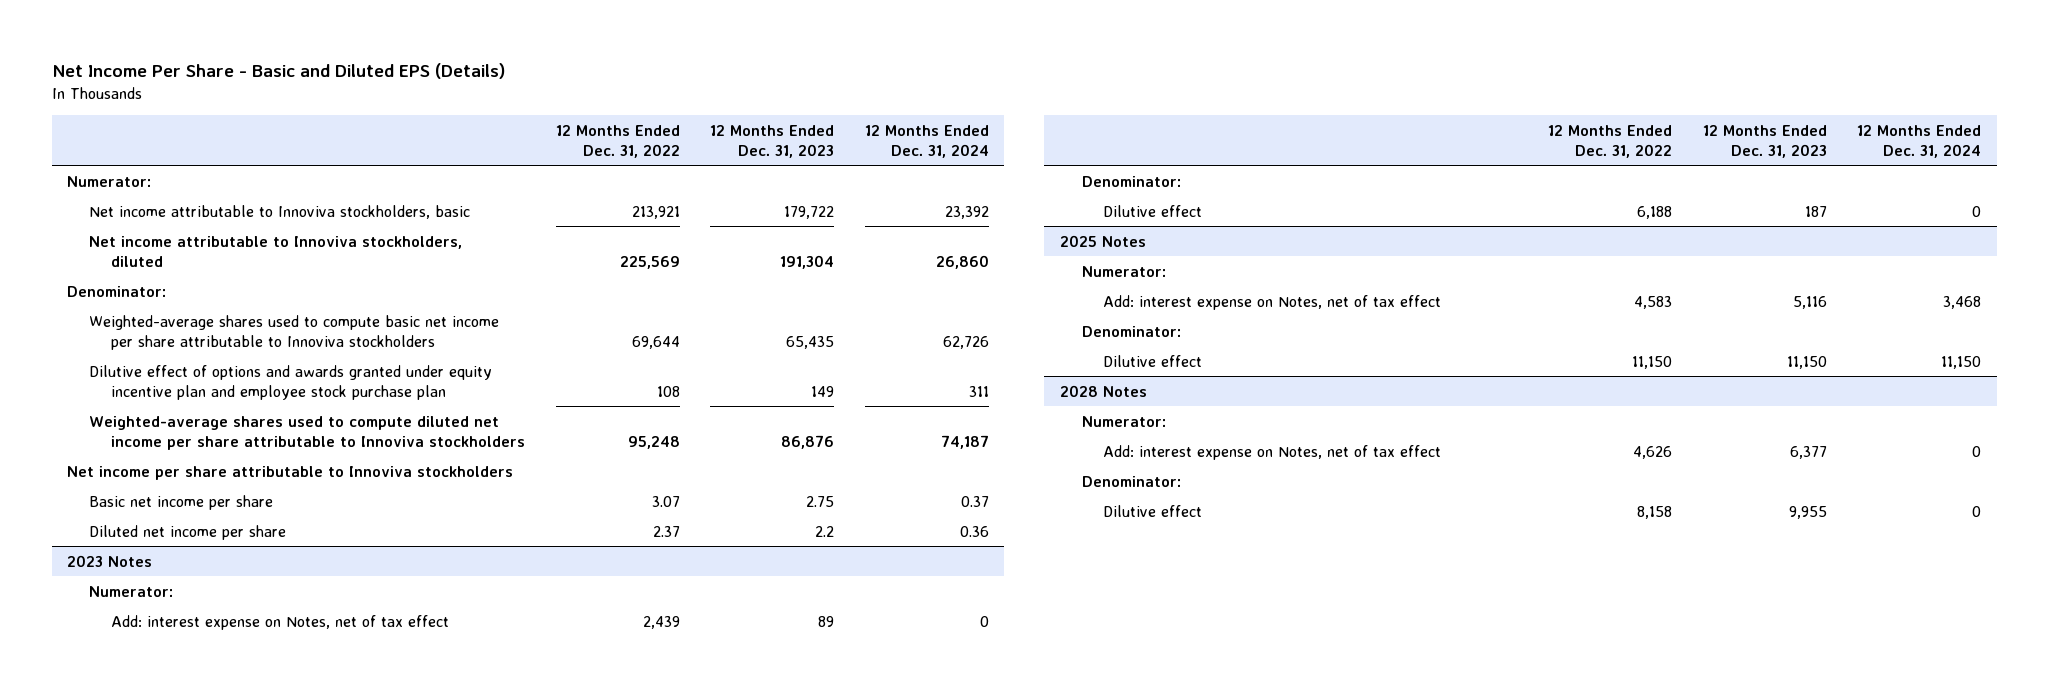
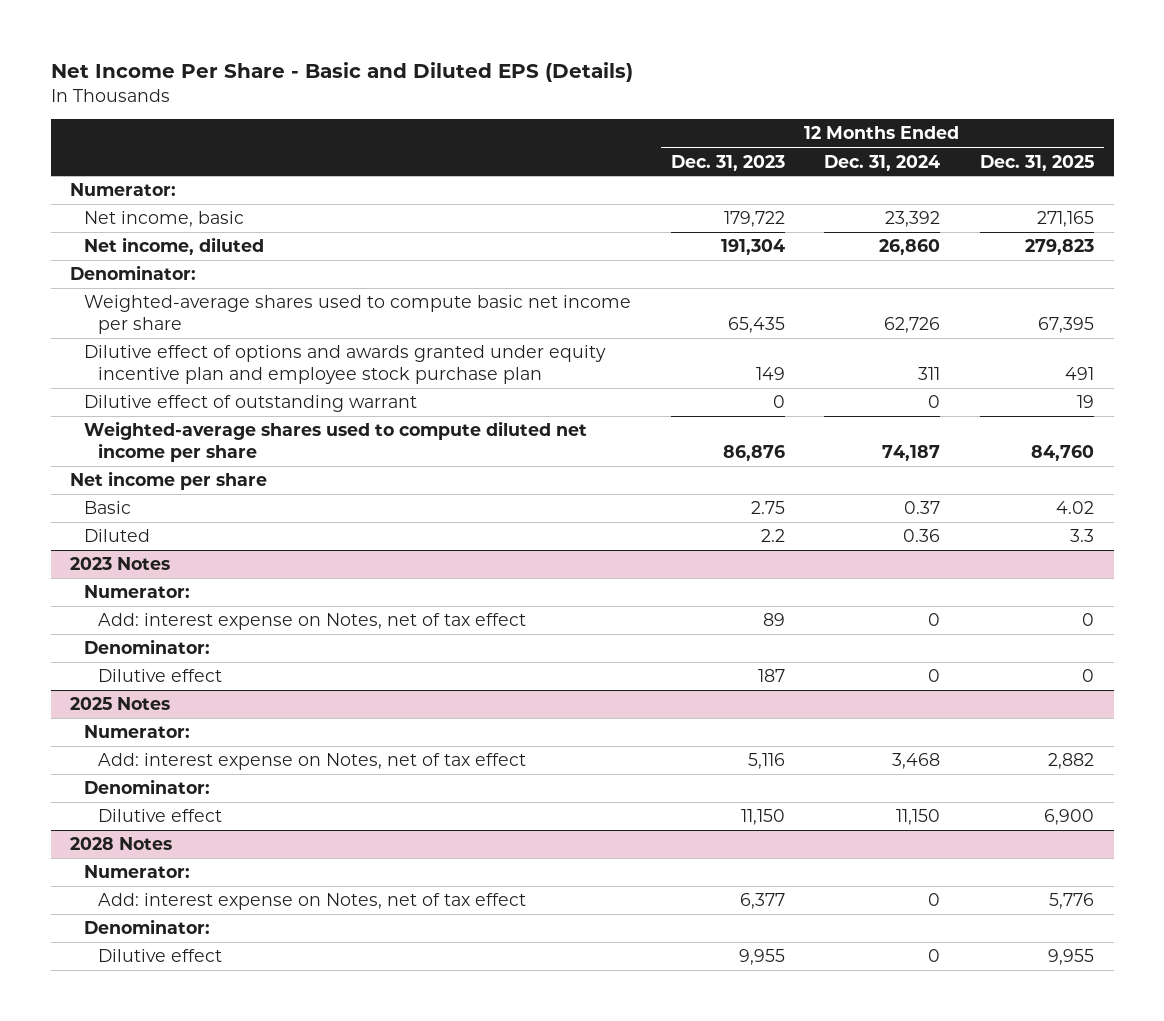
- | 12 Months Ended Dec. 31, 2022 | 12 Months Ended Dec. 31, 2023 | 12 Months Ended Dec. 31, 2024
+ | 12 Months Ended Dec. 31, 2023 | 12 Months Ended Dec. 31, 2024 | 12 Months Ended Dec. 31, 2025
- Net income attributable to Innoviva stockholders, basic | 213,921 | 179,722 | 23,392
- Net income attributable to Innoviva stockholders, diluted | 225,569 | 191,304 | 26,860
+ Net income, basic | 179,722 | 23,392 | 271,165
+ Net income, diluted | 191,304 | 26,860 | 279,823
- Weighted-average shares used to compute basic net income per share attributable to Innoviva stockholders | 69,644 | 65,435 | 62,726
+ Weighted-average shares used to compute basic net income per share | 65,435 | 62,726 | 67,395
- Weighted-average shares used to compute diluted net income per share attributable to Innoviva stockholders | 95,248 | 86,876 | 74,187
- Net income per share attributable to Innoviva stockholders
- Basic net income per share | 3.07 | 2.75 | 0.37
- Diluted net income per share | 2.37 | 2.2 | 0.36
+ Dilutive effect of outstanding warrant | 0 | 0 | 19
+ Weighted-average shares used to compute diluted net income per share | 86,876 | 74,187 | 84,760
+ Net income per share
+ Basic | 2.75 | 0.37 | 4.02
+ Diluted | 2.2 | 0.36 | 3.3

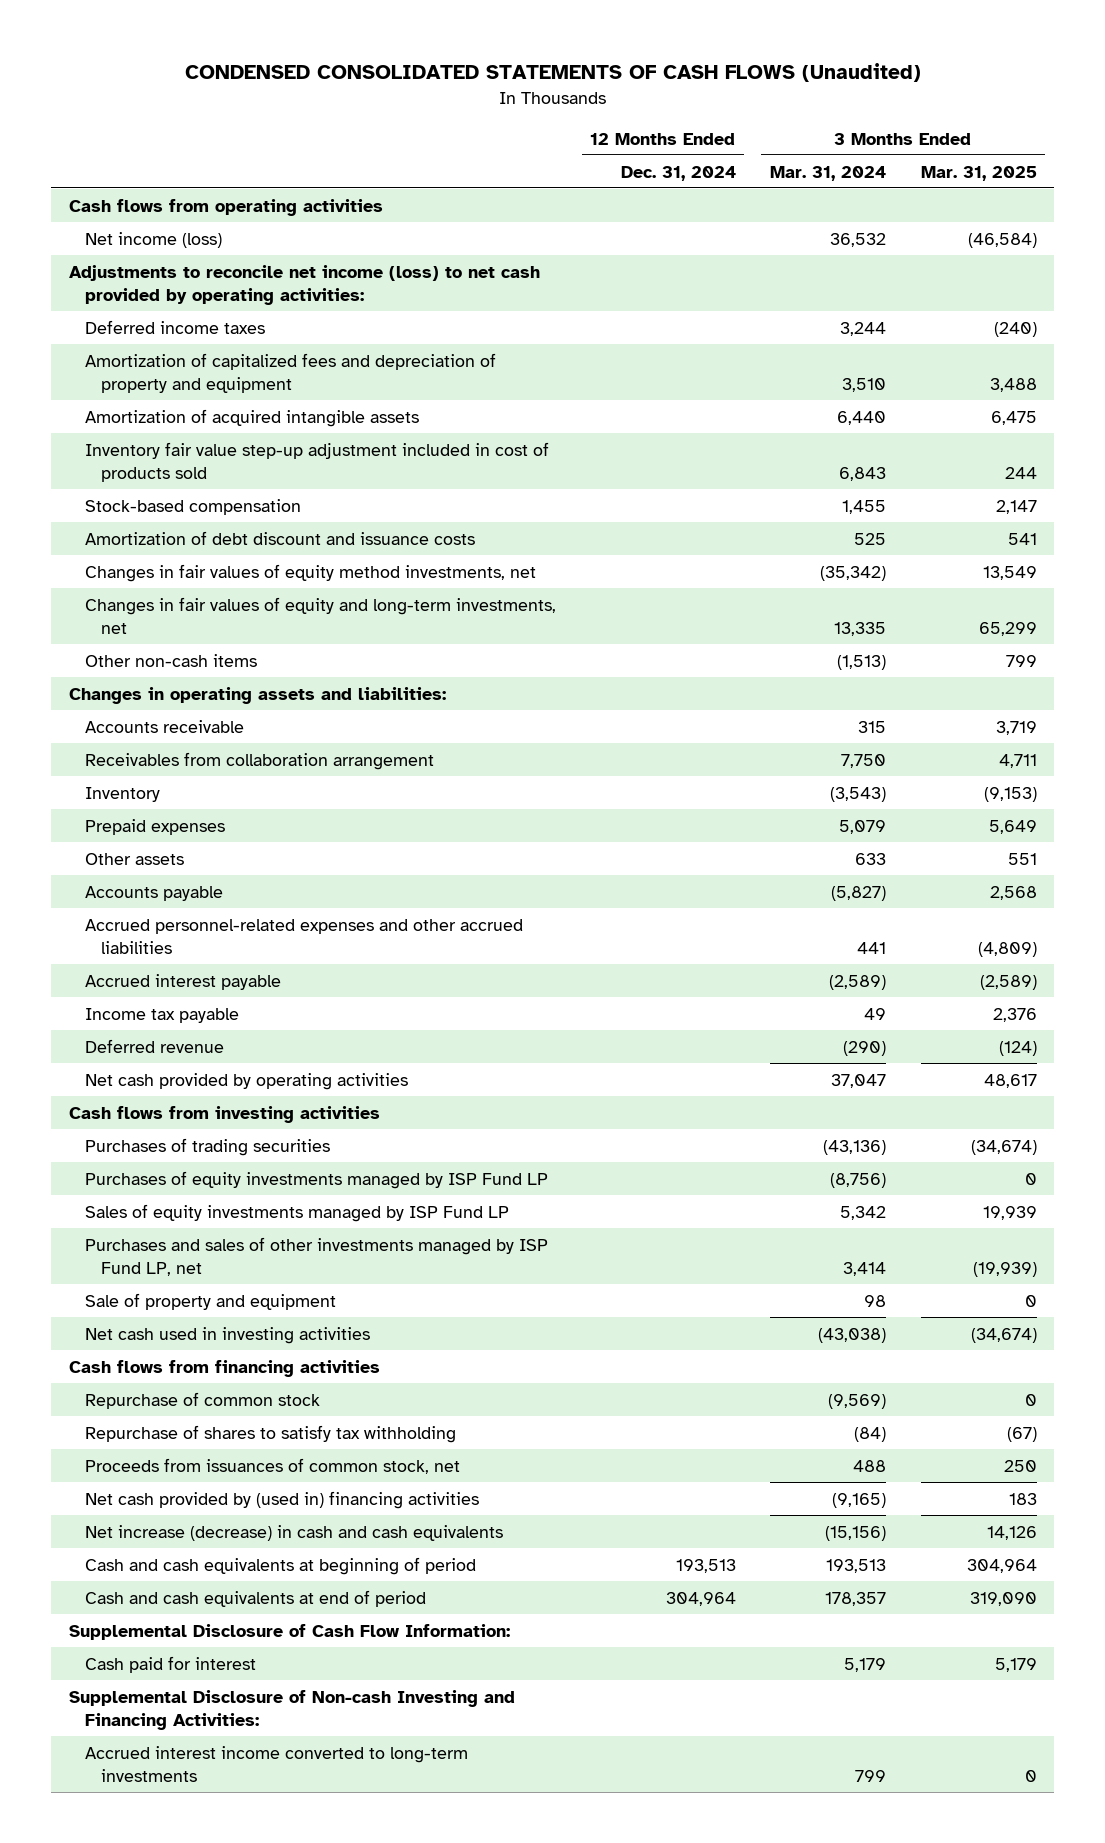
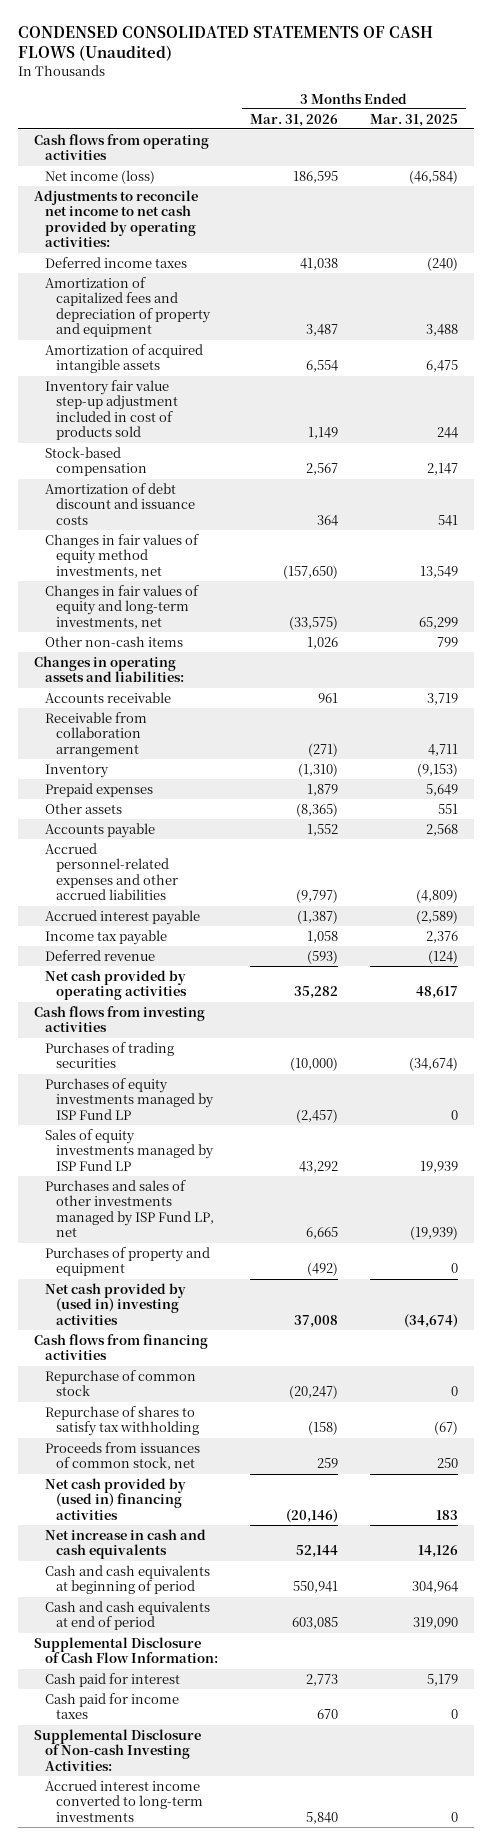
- | 12 Months Ended Dec. 31, 2024 | 3 Months Ended Mar. 31, 2024 | 3 Months Ended Mar. 31, 2025
+ | 3 Months Ended Mar. 31, 2026 | 3 Months Ended Mar. 31, 2025
- Adjustments to reconcile net income (loss) to net cash provided by operating activities:
+ Adjustments to reconcile net income to net cash provided by operating activities:
- Receivables from collaboration arrangement | | 7,750 | 4,711
+ Receivable from collaboration arrangement | (271) | 4,711
- Sale of property and equipment | | 98 | 0
- Net cash used in investing activities | | (43,038) | (34,674)
+ Purchases of property and equipment | (492) | 0
+ Net cash provided by (used in) investing activities | 37,008 | (34,674)
- Net increase (decrease) in cash and cash equivalents | | (15,156) | 14,126
+ Net increase in cash and cash equivalents | 52,144 | 14,126
- Supplemental Disclosure of Non-cash Investing and Financing Activities:
+ Cash paid for income taxes | 670 | 0
+ Supplemental Disclosure of Non-cash Investing Activities:

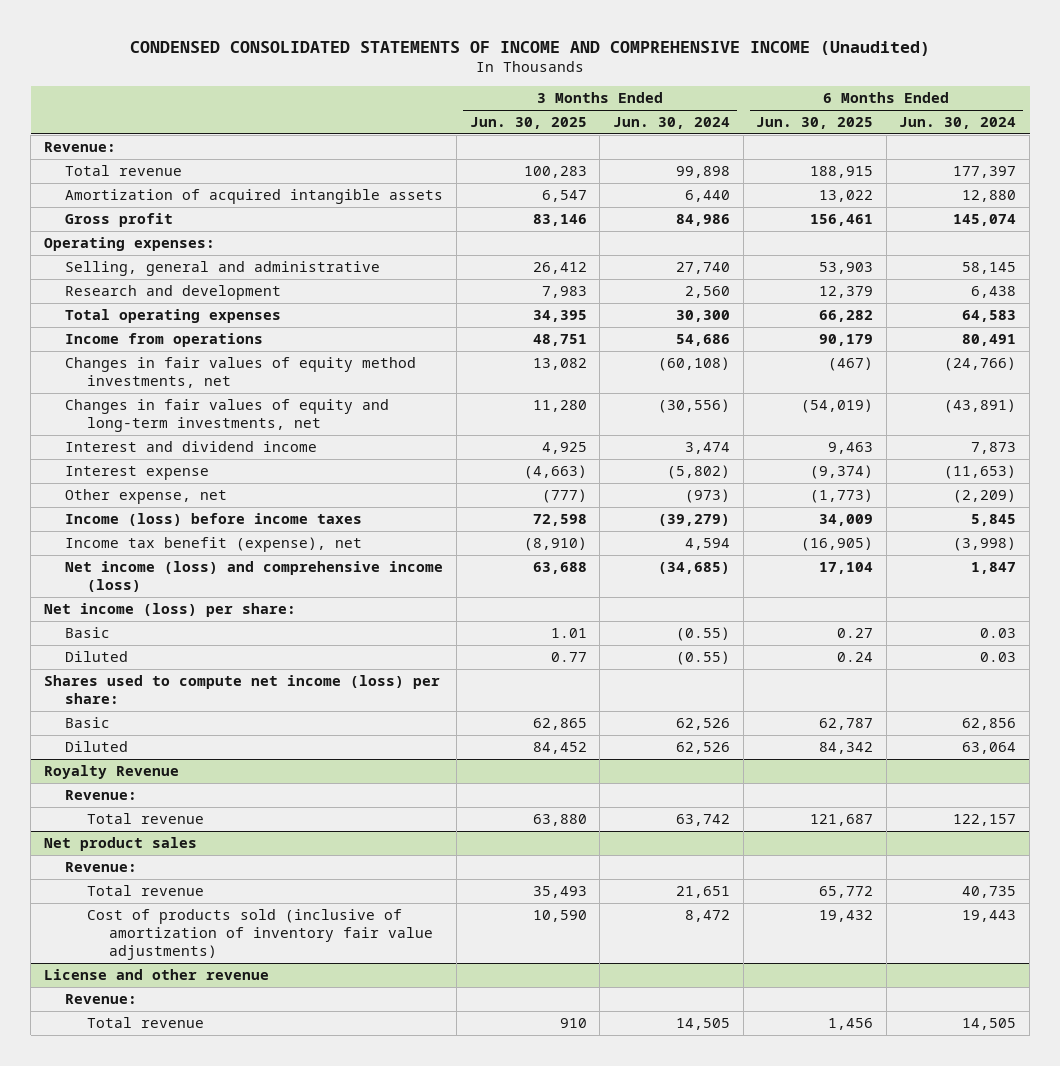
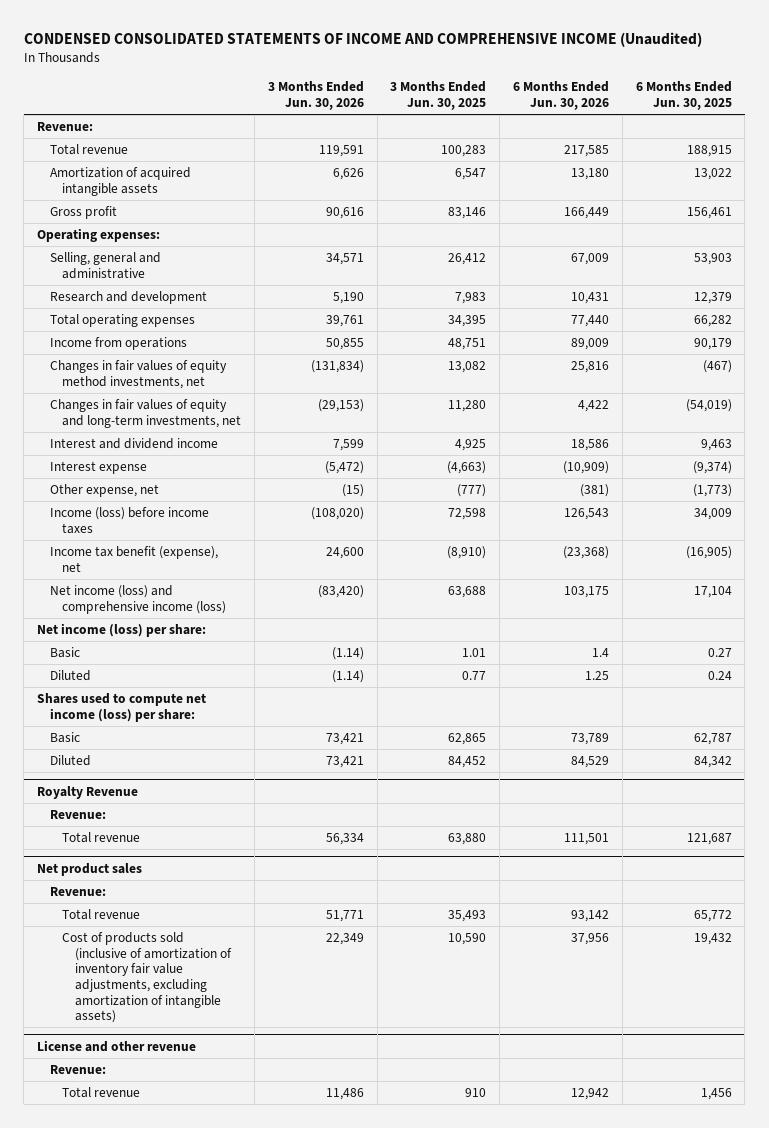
- | 3 Months Ended Jun. 30, 2025 | 3 Months Ended Jun. 30, 2024 | 6 Months Ended Jun. 30, 2025 | 6 Months Ended Jun. 30, 2024
+ | 3 Months Ended Jun. 30, 2026 | 3 Months Ended Jun. 30, 2025 | 6 Months Ended Jun. 30, 2026 | 6 Months Ended Jun. 30, 2025
@ Net product sales
- Cost of products sold (inclusive of amortization of inventory fair value adjustments) | 10,590 | 8,472 | 19,432 | 19,443
+ Cost of products sold (inclusive of amortization of inventory fair value adjustments, excluding amortization of intangible assets) | 22,349 | 10,590 | 37,956 | 19,432

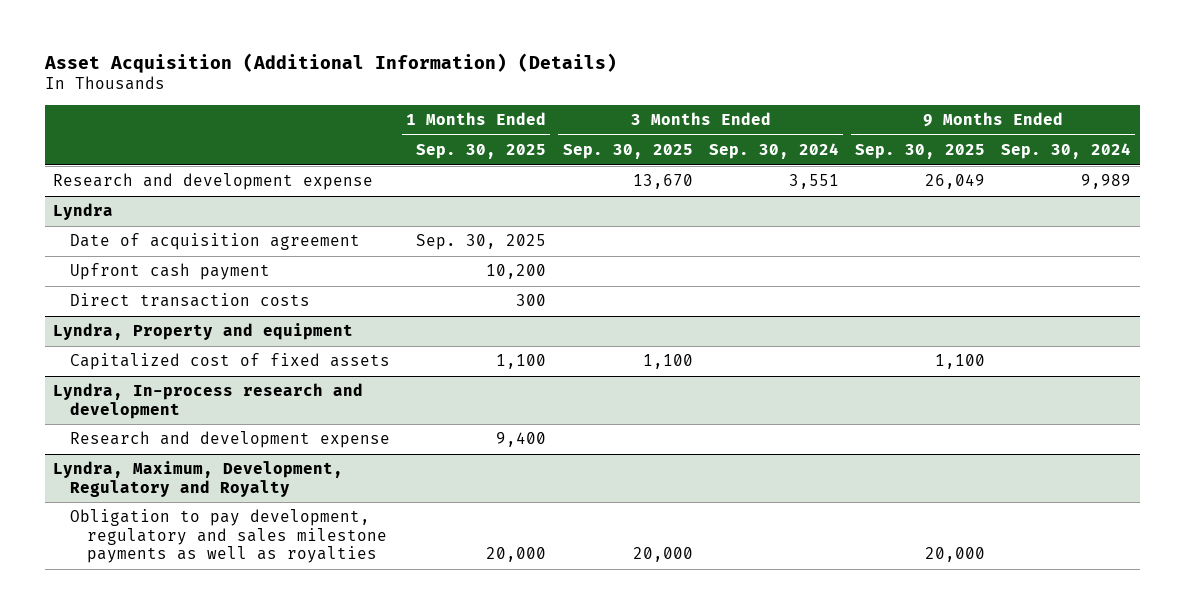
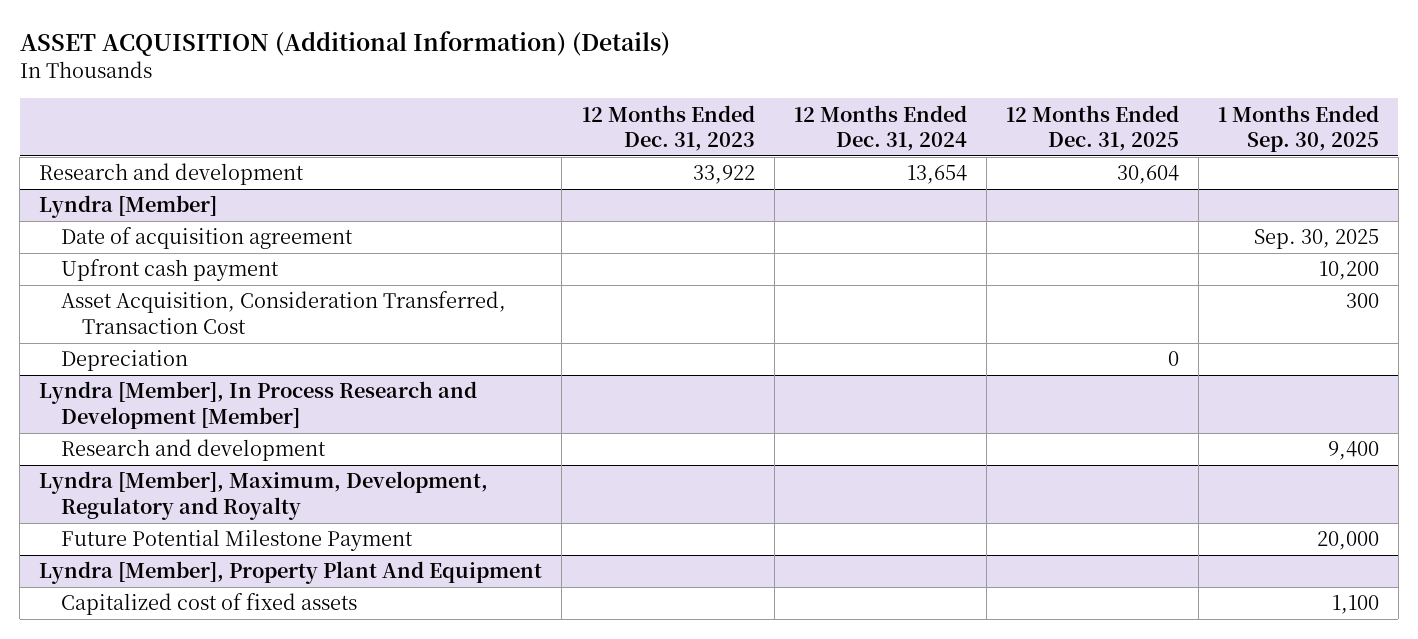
- Asset Acquisition (Additional Information) (Details)
+ ASSET ACQUISITION (Additional Information) (Details)
- | 1 Months Ended Sep. 30, 2025 | 3 Months Ended Sep. 30, 2025 | 3 Months Ended Sep. 30, 2024 | 9 Months Ended Sep. 30, 2025 | 9 Months Ended Sep. 30, 2024
+ | 12 Months Ended Dec. 31, 2023 | 12 Months Ended Dec. 31, 2024 | 12 Months Ended Dec. 31, 2025 | 1 Months Ended Sep. 30, 2025
- Research and development expense | | 13,670 | 3,551 | 26,049 | 9,989
- Lyndra
+ Research and development | 33,922 | 13,654 | 30,604 |
+ Lyndra [Member]
- Direct transaction costs | 300 | | | |
- Lyndra, Property and equipment
+ Asset Acquisition, Consideration Transferred, Transaction Cost | | | | 300
+ Depreciation | | | 0 |
+ Lyndra [Member], In Process Research and Development [Member]
+ Research and development | | | | 9,400
+ Lyndra [Member], Maximum, Development, Regulatory and Royalty
+ Future Potential Milestone Payment | | | | 20,000
+ Lyndra [Member], Property Plant And Equipment
- Lyndra, In-process research and development
- Research and development expense | 9,400 | | | |
- Lyndra, Maximum, Development, Regulatory and Royalty
- Obligation to pay development, regulatory and sales milestone payments as well as royalties | 20,000 | 20,000 | | 20,000 |

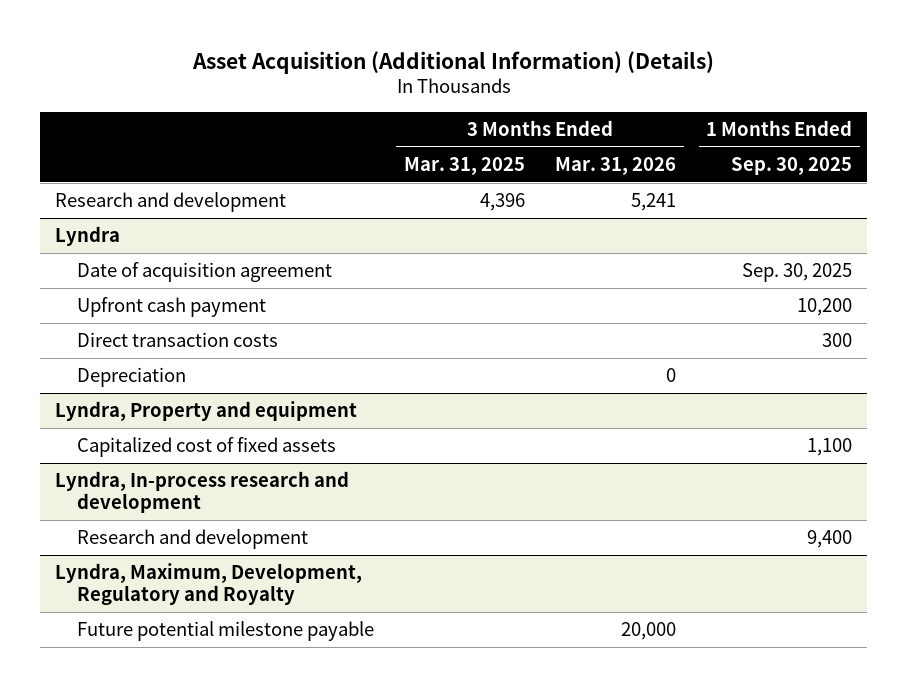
- ASSET ACQUISITION (Additional Information) (Details)
+ Asset Acquisition (Additional Information) (Details)
- | 12 Months Ended Dec. 31, 2023 | 12 Months Ended Dec. 31, 2024 | 12 Months Ended Dec. 31, 2025 | 1 Months Ended Sep. 30, 2025
+ | 3 Months Ended Mar. 31, 2025 | 3 Months Ended Mar. 31, 2026 | 1 Months Ended Sep. 30, 2025
- Lyndra [Member]
+ Lyndra
- Asset Acquisition, Consideration Transferred, Transaction Cost | | | | 300
+ Direct transaction costs | | | 300
- Lyndra [Member], In Process Research and Development [Member]
- Research and development | | | | 9,400
- Lyndra [Member], Maximum, Development, Regulatory and Royalty
- Future Potential Milestone Payment | | | | 20,000
- Lyndra [Member], Property Plant And Equipment
+ Lyndra, Property and equipment
+ Lyndra, In-process research and development
+ Research and development | | | 9,400
+ Lyndra, Maximum, Development, Regulatory and Royalty
+ Future potential milestone payable | | 20,000 |

